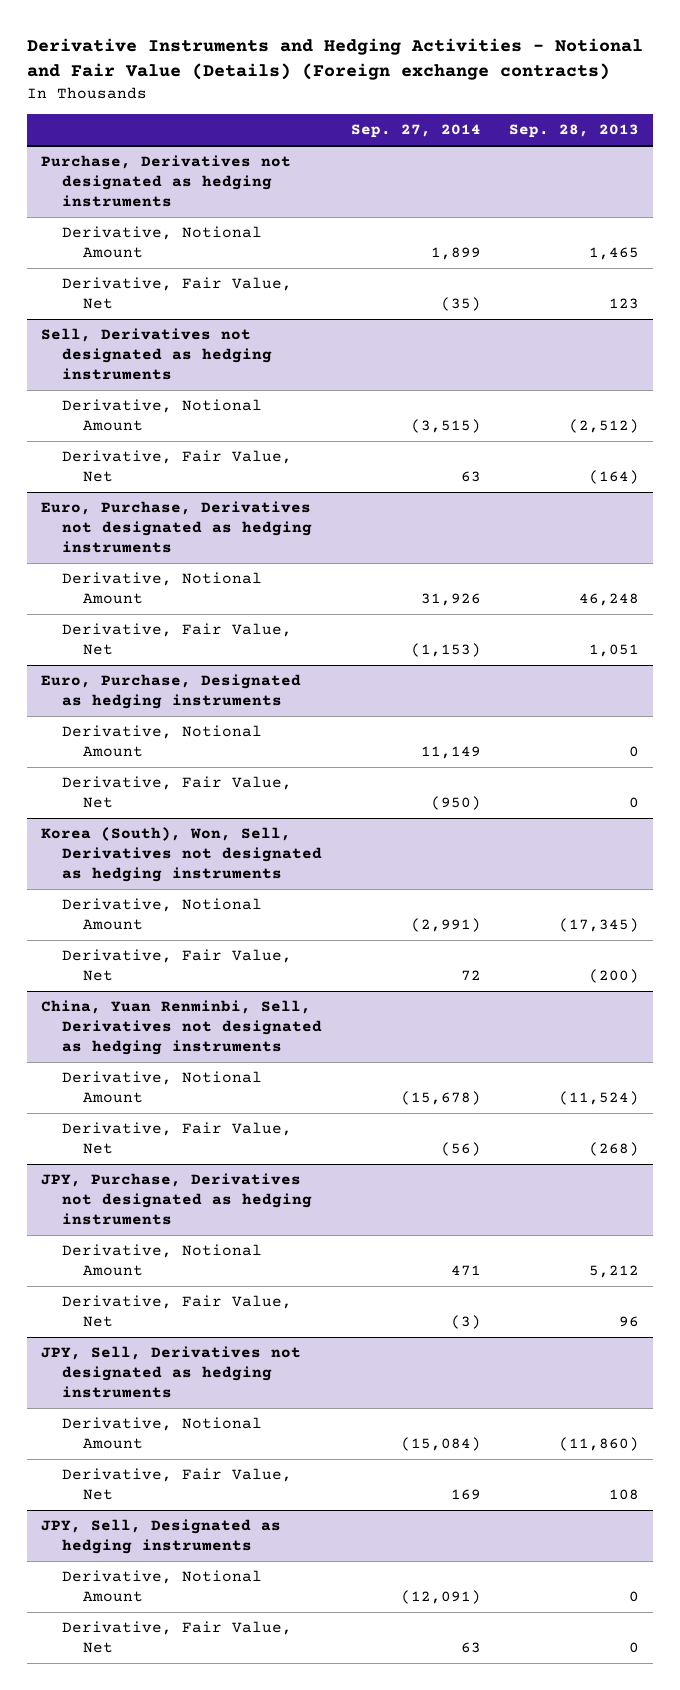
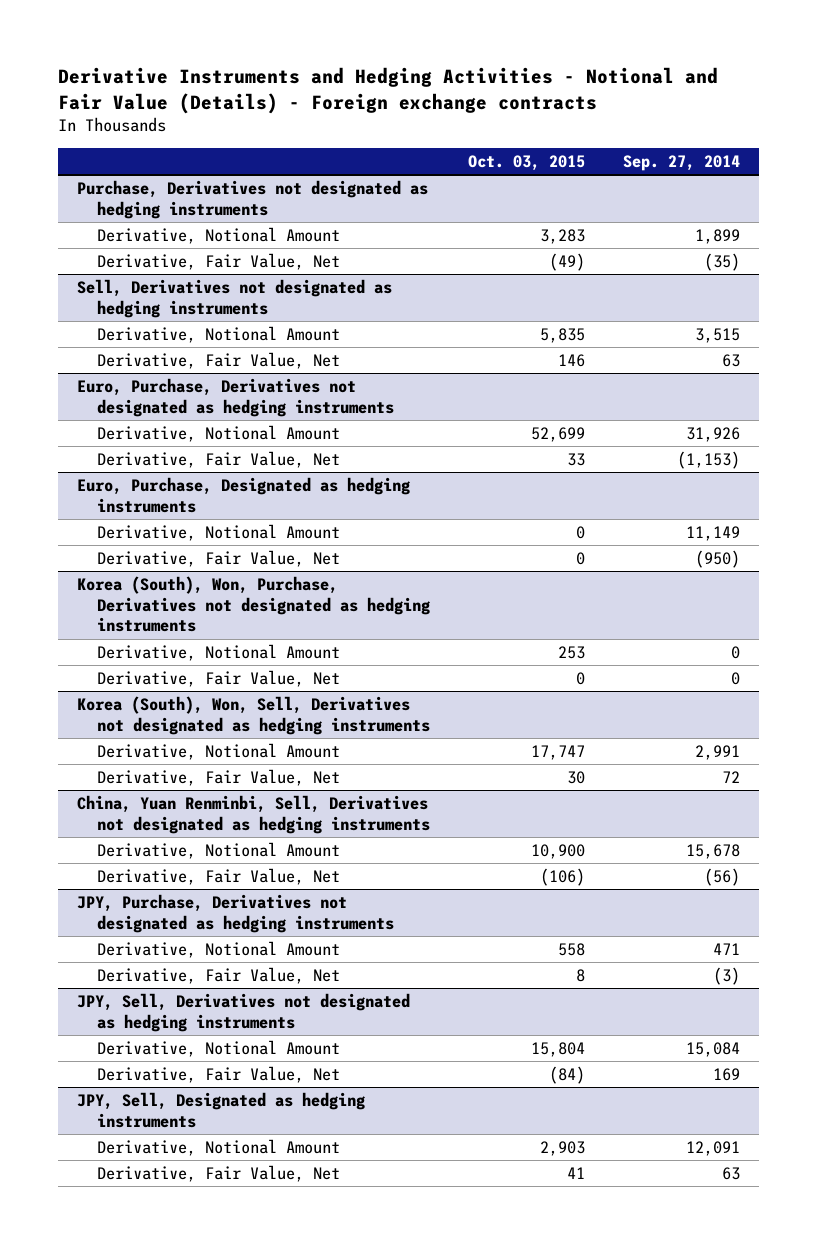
- Derivative Instruments and Hedging Activities - Notional and Fair Value (Details) (Foreign exchange contracts)
+ Derivative Instruments and Hedging Activities - Notional and Fair Value (Details) - Foreign exchange contracts
- | Sep. 27, 2014 | Sep. 28, 2013
+ | Oct. 03, 2015 | Sep. 27, 2014
@ Sell, Derivatives not designated as hedging instruments
- Derivative, Notional Amount | (3,515) | (2,512)
+ Derivative, Notional Amount | 5,835 | 3,515
+ Korea (South), Won, Purchase, Derivatives not designated as hedging instruments
+ Derivative, Notional Amount | 253 | 0
+ Derivative, Fair Value, Net | 0 | 0
@ Korea (South), Won, Sell, Derivatives not designated as hedging instruments
- Derivative, Notional Amount | (2,991) | (17,345)
+ Derivative, Notional Amount | 17,747 | 2,991
@ China, Yuan Renminbi, Sell, Derivatives not designated as hedging instruments
- Derivative, Notional Amount | (15,678) | (11,524)
+ Derivative, Notional Amount | 10,900 | 15,678
@ JPY, Sell, Derivatives not designated as hedging instruments
- Derivative, Notional Amount | (15,084) | (11,860)
+ Derivative, Notional Amount | 15,804 | 15,084
@ JPY, Sell, Designated as hedging instruments
- Derivative, Notional Amount | (12,091) | 0
+ Derivative, Notional Amount | 2,903 | 12,091

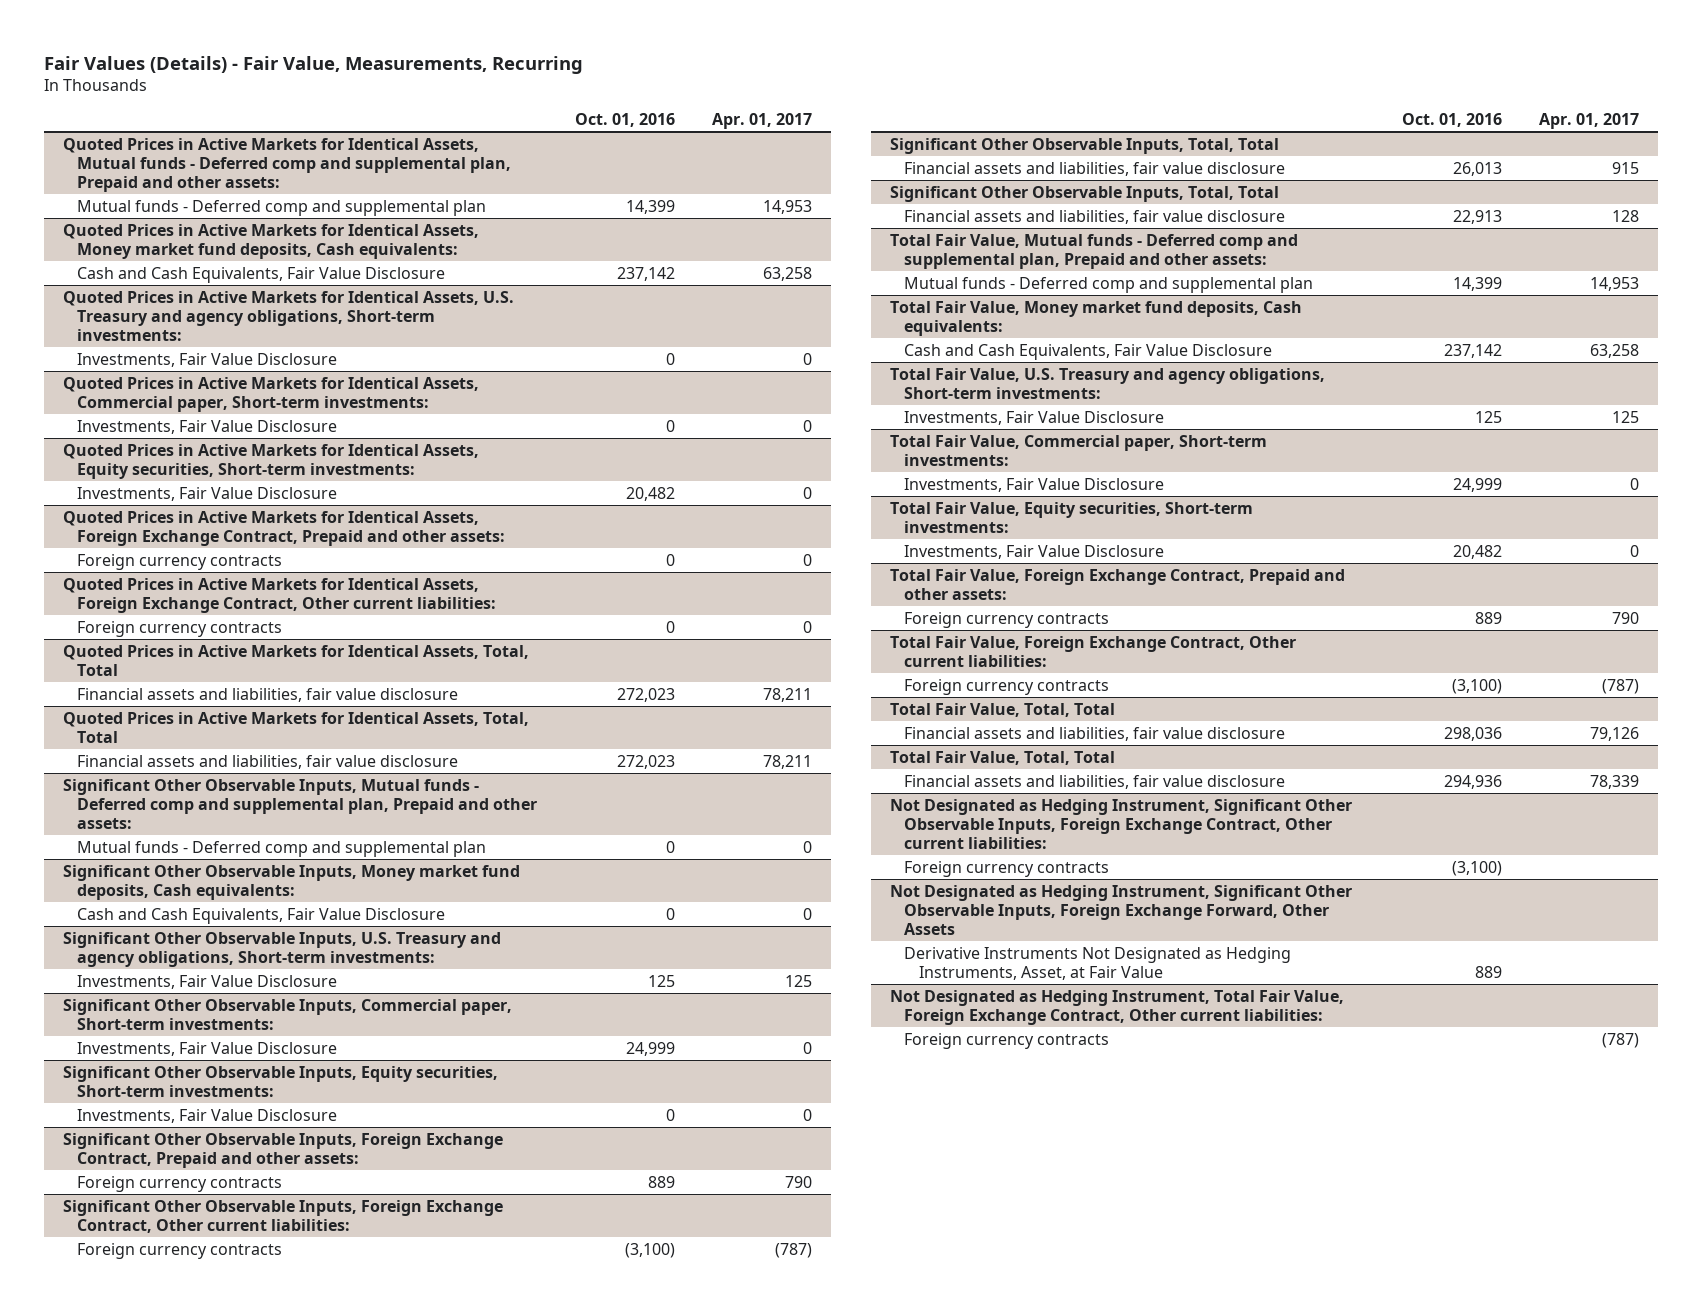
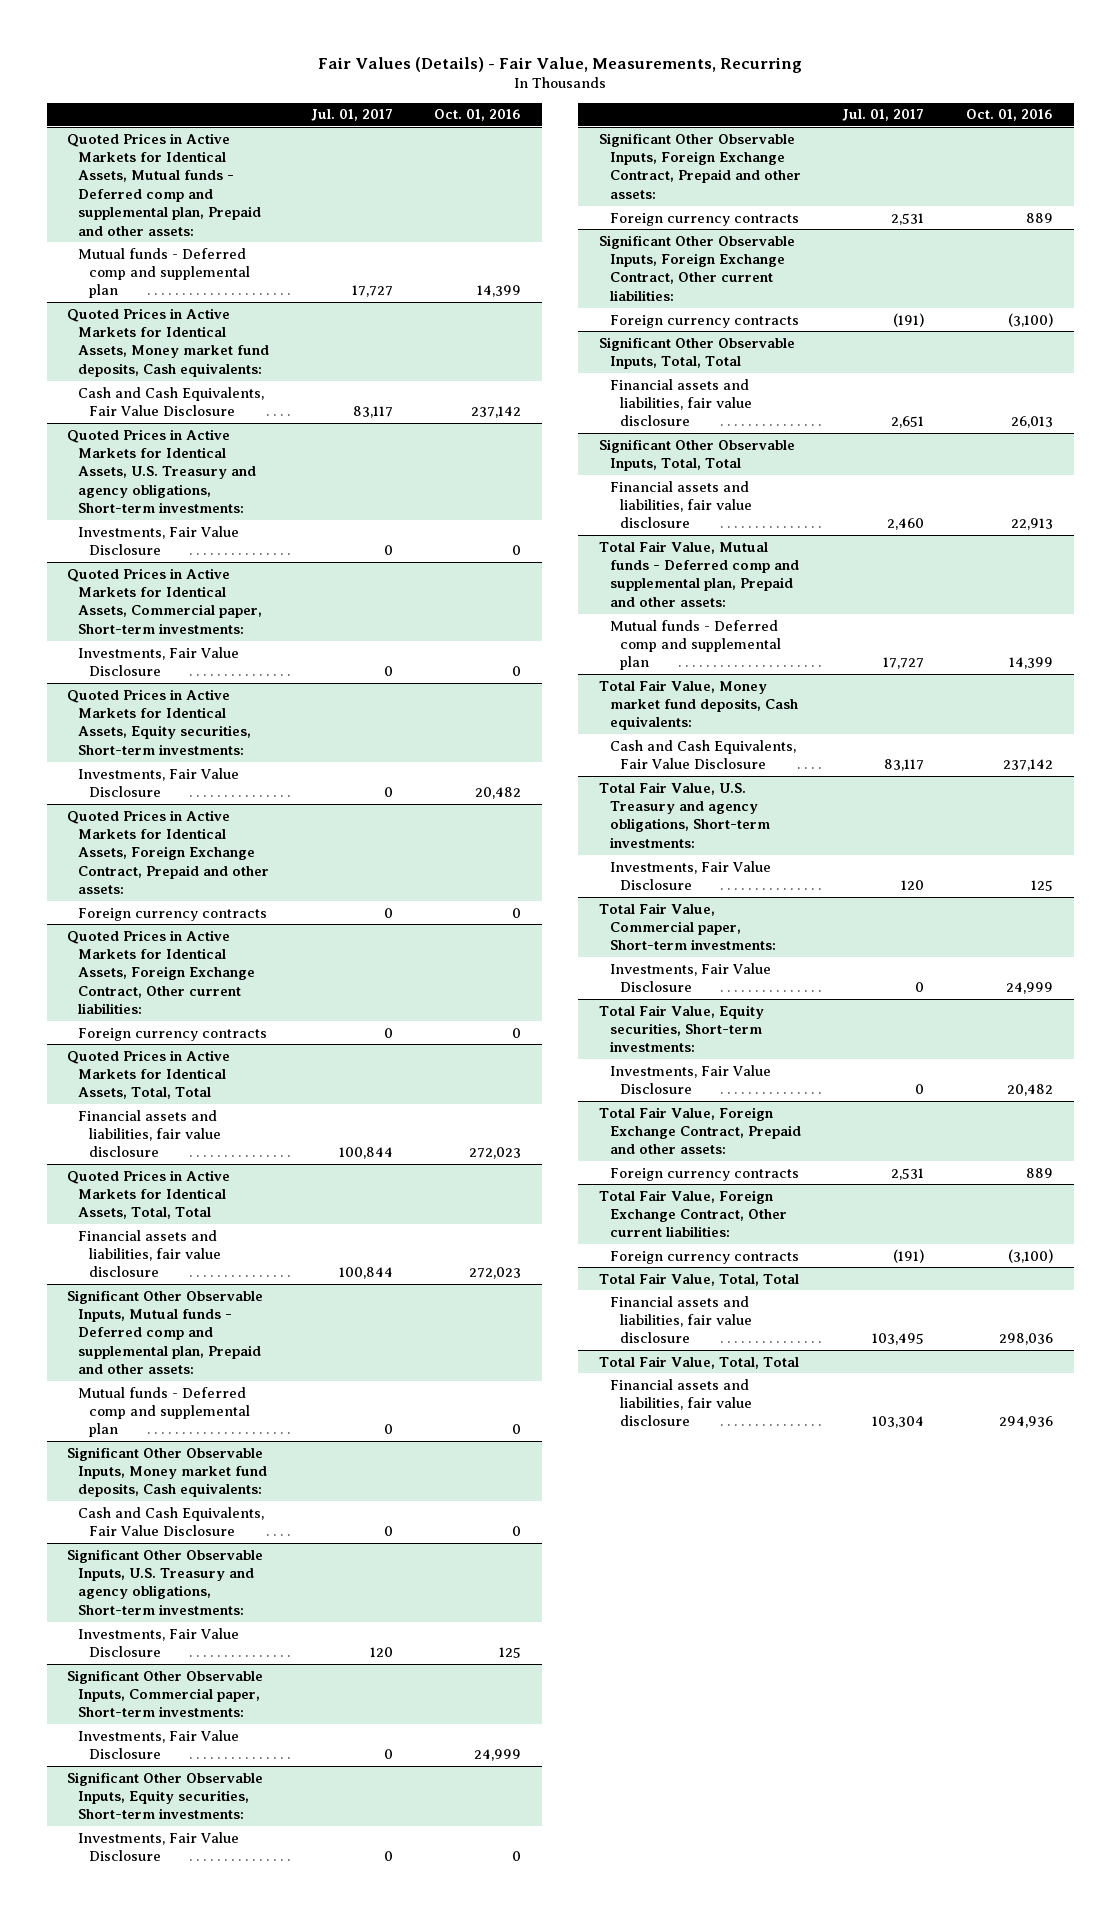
- | Oct. 01, 2016 | Apr. 01, 2017
+ | Jul. 01, 2017 | Oct. 01, 2016
- Not Designated as Hedging Instrument, Significant Other Observable Inputs, Foreign Exchange Contract, Other current liabilities:
- Foreign currency contracts | (3,100) |
- Not Designated as Hedging Instrument, Significant Other Observable Inputs, Foreign Exchange Forward, Other Assets
- Derivative Instruments Not Designated as Hedging Instruments, Asset, at Fair Value | 889 |
- Not Designated as Hedging Instrument, Total Fair Value, Foreign Exchange Contract, Other current liabilities:
- Foreign currency contracts | | (787)

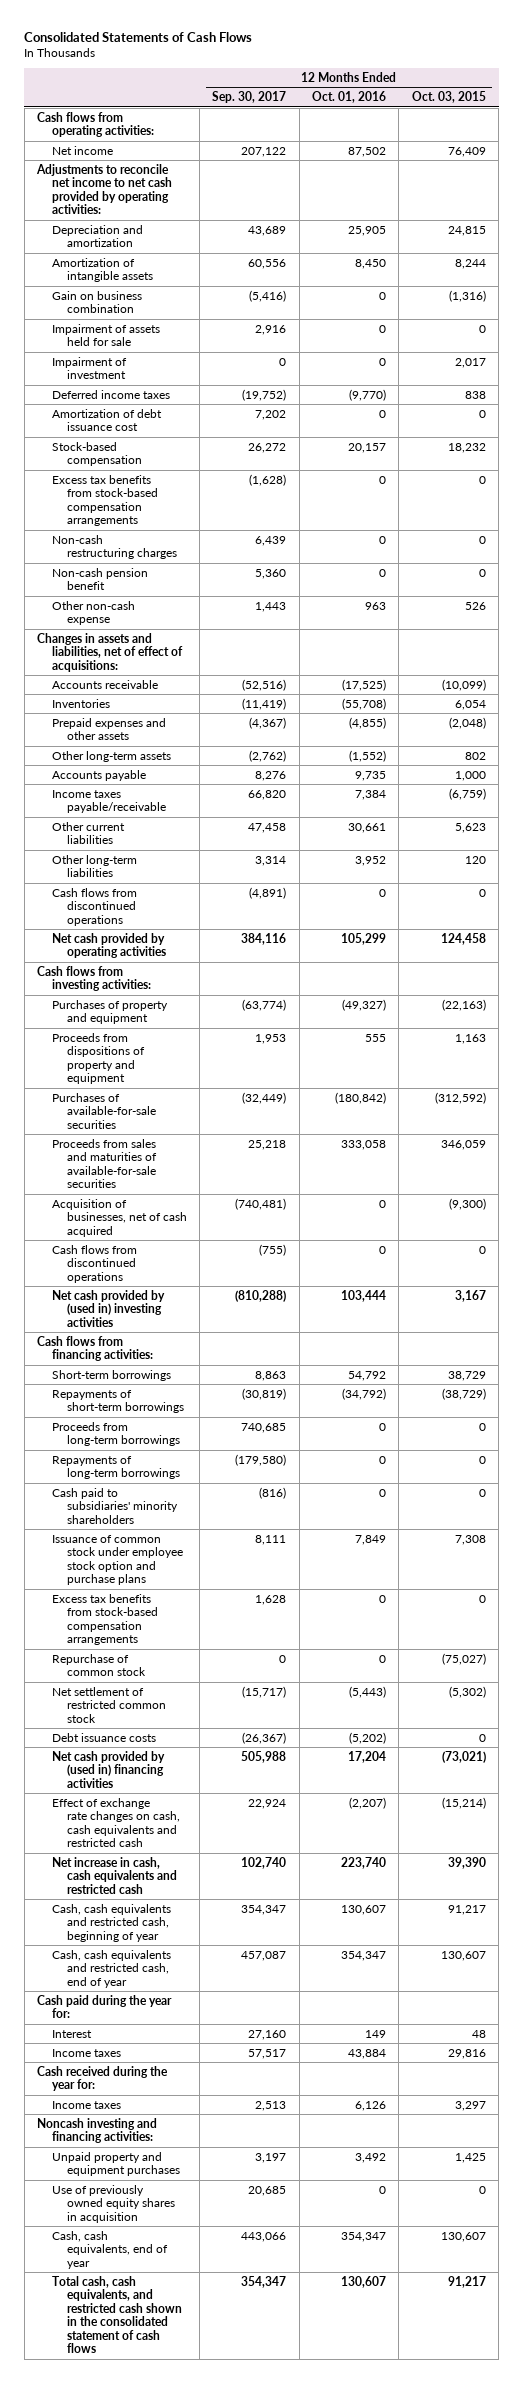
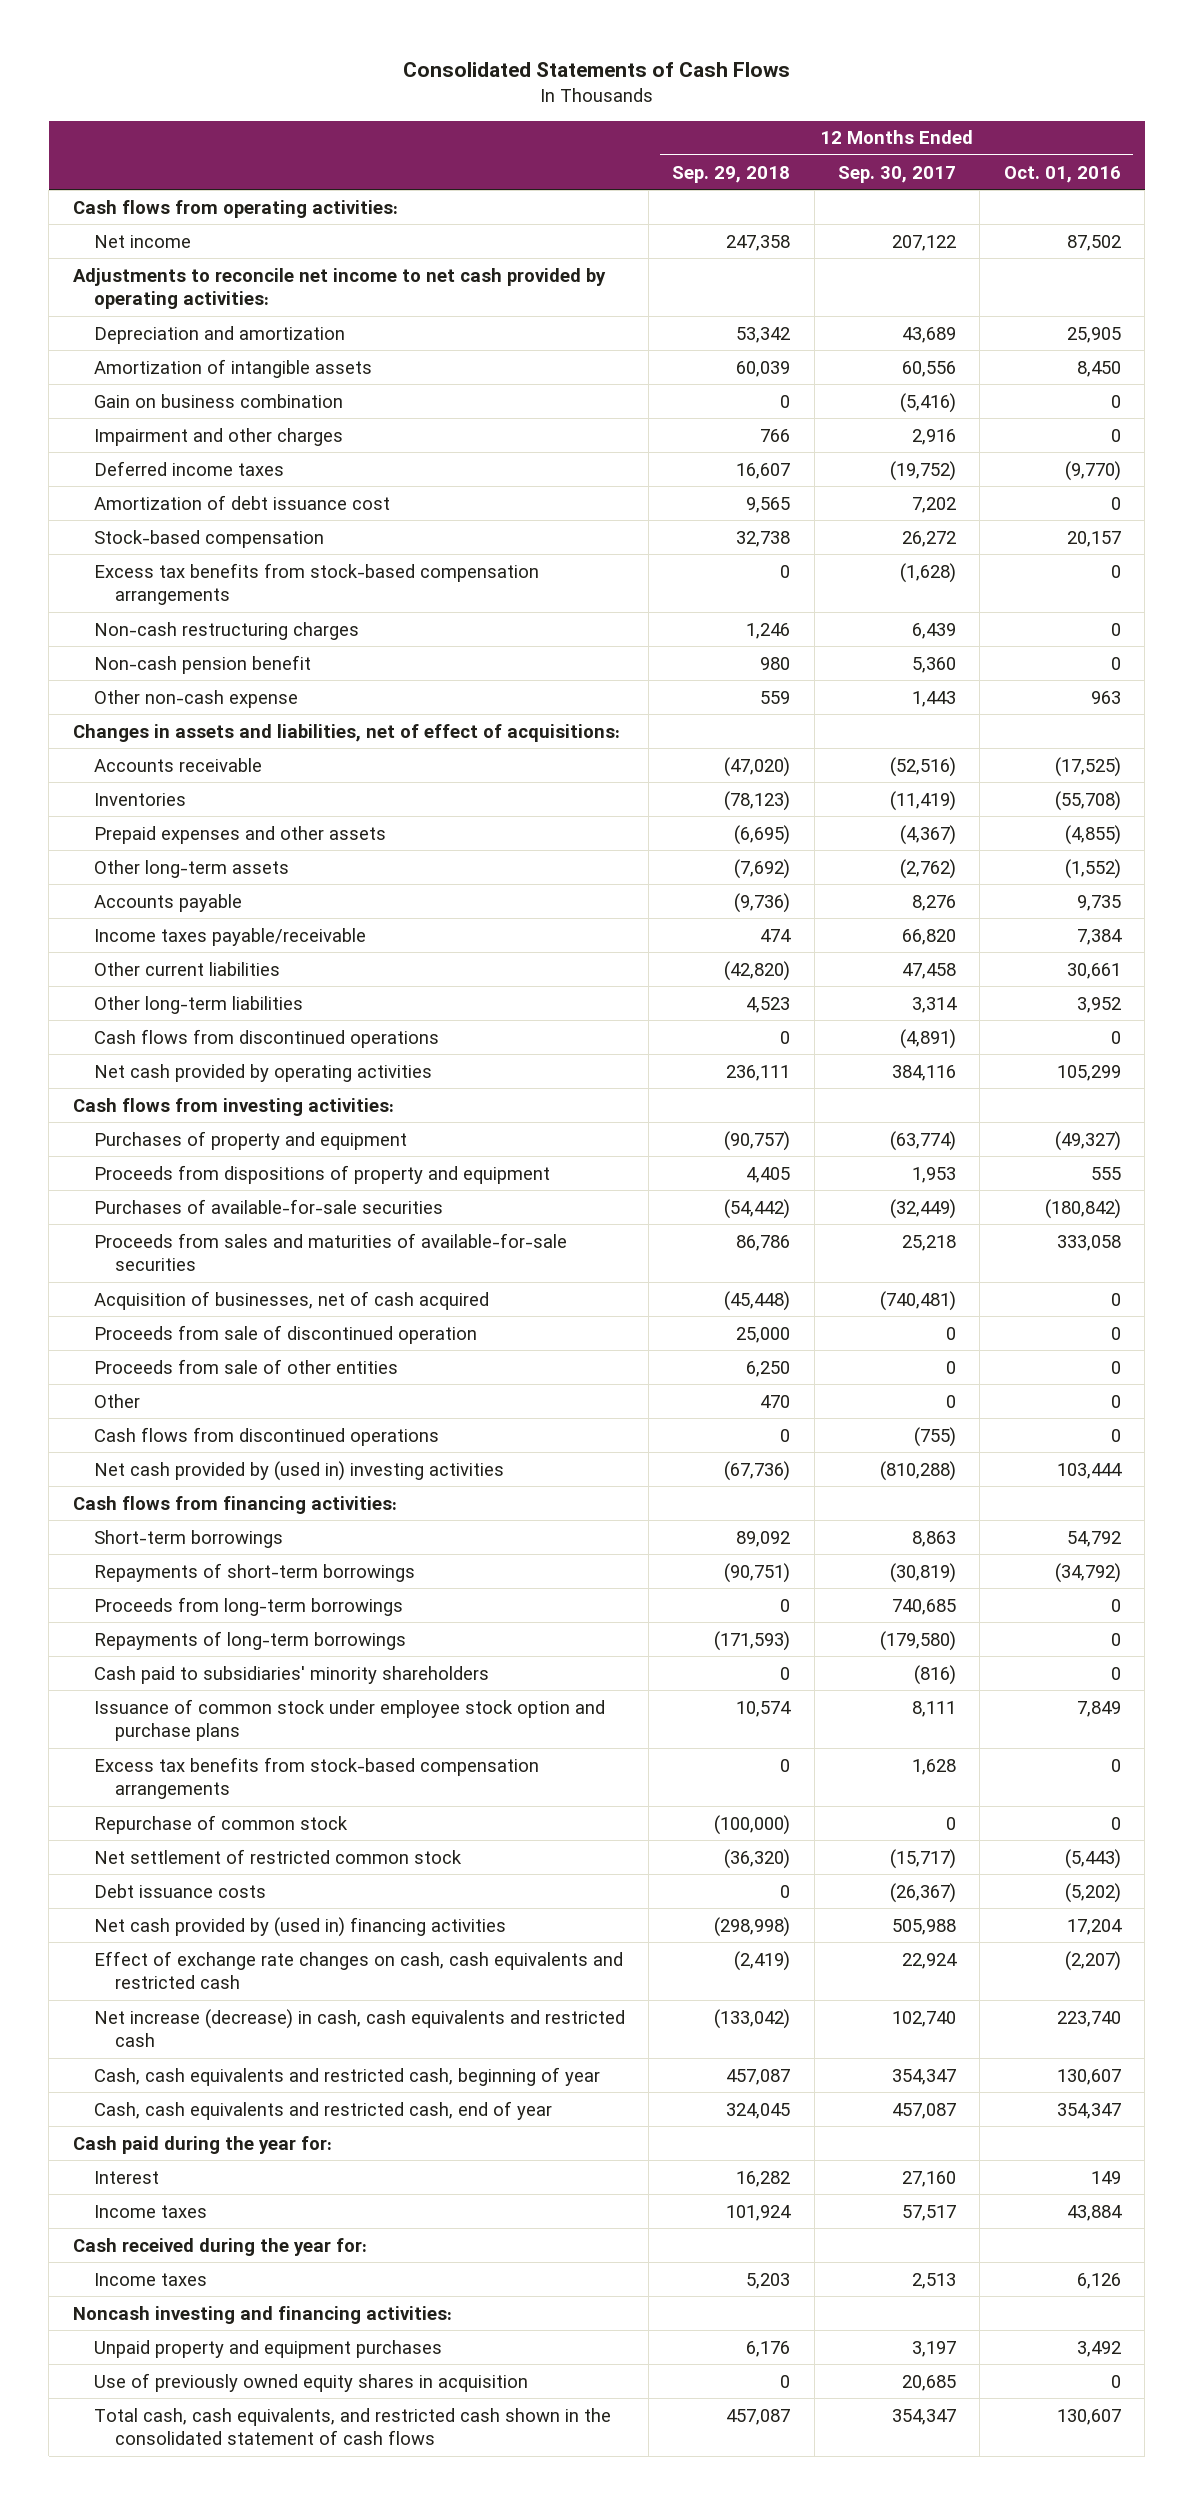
- | 12 Months Ended Sep. 30, 2017 | 12 Months Ended Oct. 01, 2016 | 12 Months Ended Oct. 03, 2015
+ | 12 Months Ended Sep. 29, 2018 | 12 Months Ended Sep. 30, 2017 | 12 Months Ended Oct. 01, 2016
- Impairment of assets held for sale | 2,916 | 0 | 0
- Impairment of investment | 0 | 0 | 2,017
+ Impairment and other charges | 766 | 2,916 | 0
+ Proceeds from sale of discontinued operation | 25,000 | 0 | 0
+ Proceeds from sale of other entities | 6,250 | 0 | 0
+ Other | 470 | 0 | 0
- Net increase in cash, cash equivalents and restricted cash | 102,740 | 223,740 | 39,390
+ Net increase (decrease) in cash, cash equivalents and restricted cash | (133,042) | 102,740 | 223,740
- Cash, cash equivalents, end of year | 443,066 | 354,347 | 130,607

